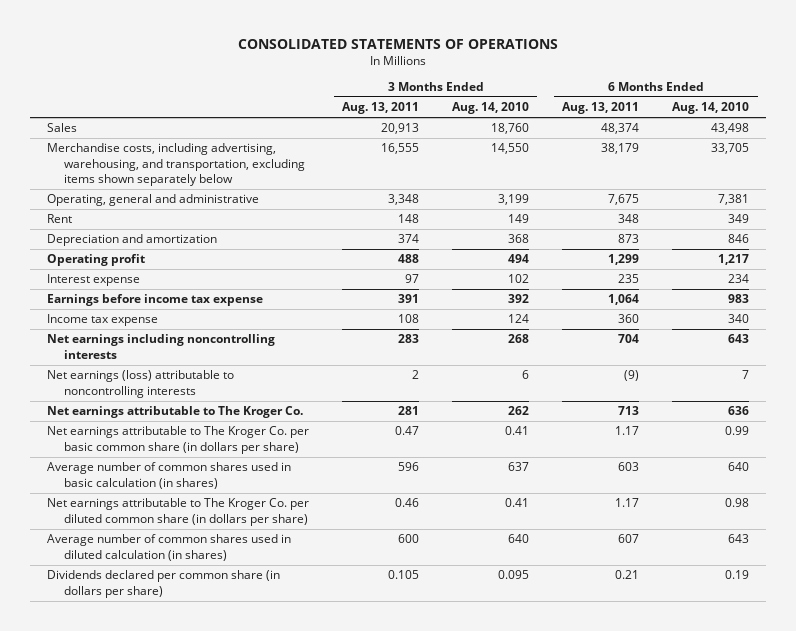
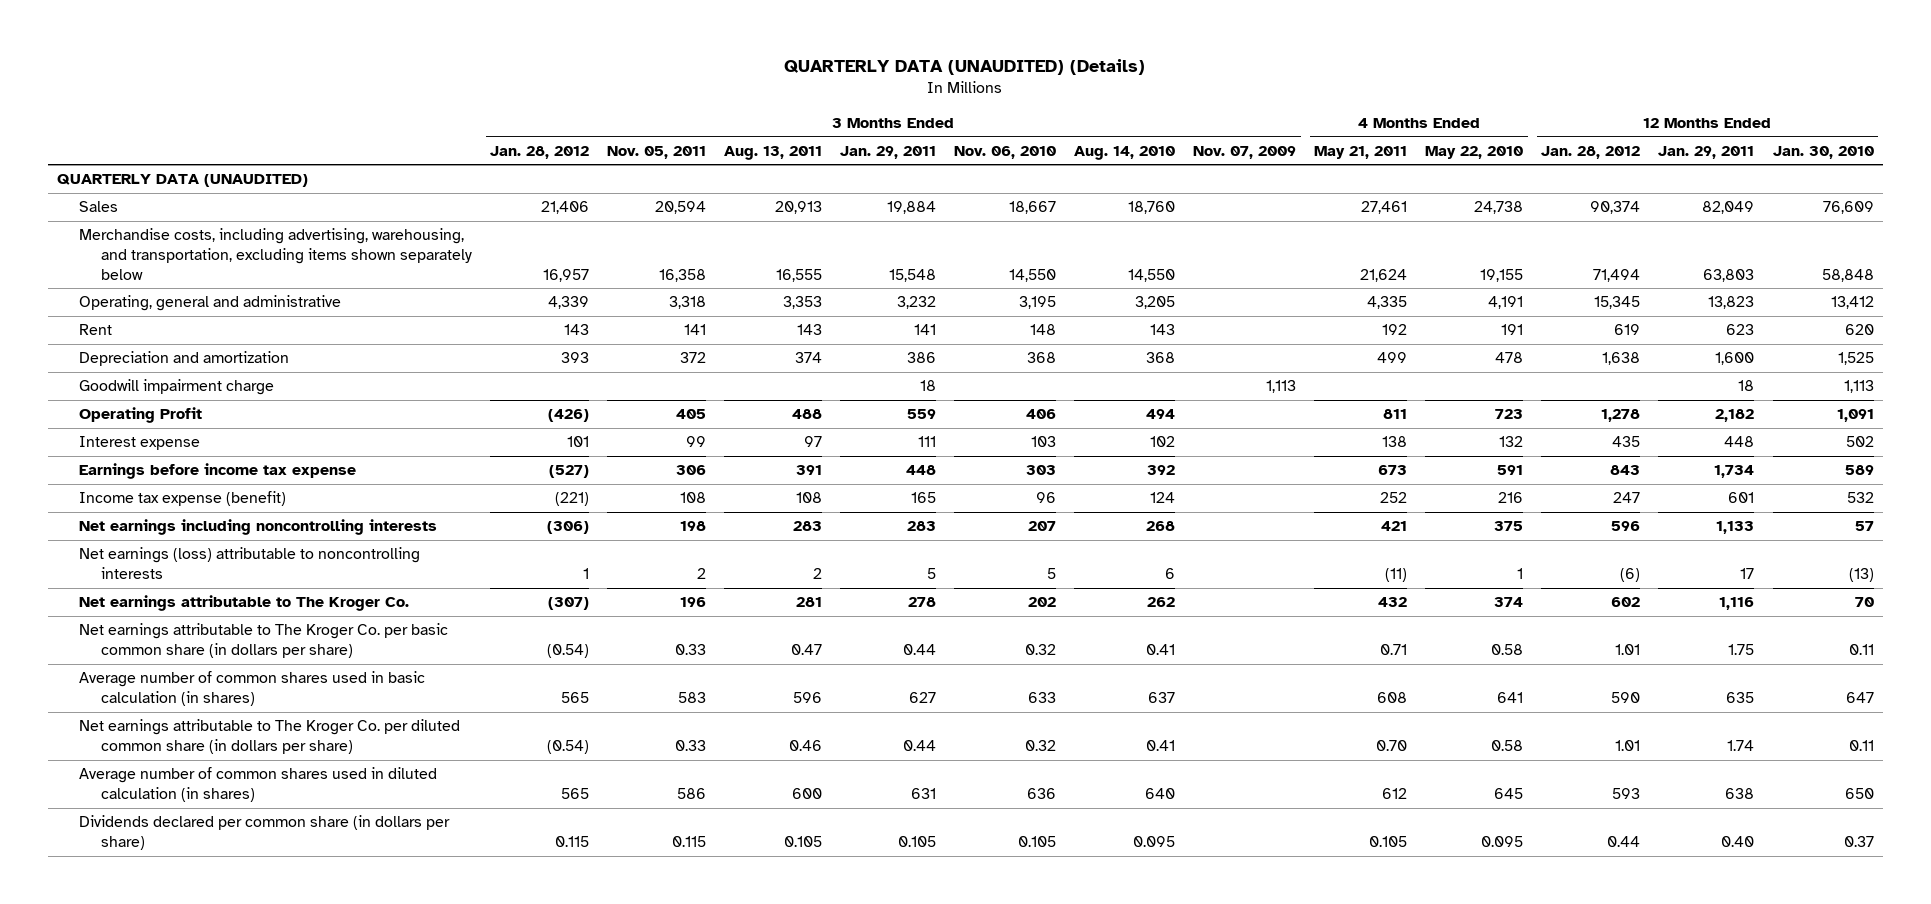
- CONSOLIDATED STATEMENTS OF OPERATIONS
+ QUARTERLY DATA (UNAUDITED) (Details)
- | 3 Months Ended Aug. 13, 2011 | 3 Months Ended Aug. 14, 2010 | 6 Months Ended Aug. 13, 2011 | 6 Months Ended Aug. 14, 2010
+ | 3 Months Ended Jan. 28, 2012 | 3 Months Ended Nov. 05, 2011 | 3 Months Ended Aug. 13, 2011 | 3 Months Ended Jan. 29, 2011 | 3 Months Ended Nov. 06, 2010 | 3 Months Ended Aug. 14, 2010 | 3 Months Ended Nov. 07, 2009 | 4 Months Ended May 21, 2011 | 4 Months Ended May 22, 2010 | 12 Months Ended Jan. 28, 2012 | 12 Months Ended Jan. 29, 2011 | 12 Months Ended Jan. 30, 2010
+ QUARTERLY DATA (UNAUDITED)
- Operating, general and administrative | 3,348 | 3,199 | 7,675 | 7,381
- Rent | 148 | 149 | 348 | 349
+ Operating, general and administrative | 4,339 | 3,318 | 3,353 | 3,232 | 3,195 | 3,205 | | 4,335 | 4,191 | 15,345 | 13,823 | 13,412
+ Rent | 143 | 141 | 143 | 141 | 148 | 143 | | 192 | 191 | 619 | 623 | 620
- Operating profit | 488 | 494 | 1,299 | 1,217
+ Goodwill impairment charge | | | | 18 | | | 1,113 | | | | 18 | 1,113
+ Operating Profit | (426) | 405 | 488 | 559 | 406 | 494 | | 811 | 723 | 1,278 | 2,182 | 1,091
- Income tax expense | 108 | 124 | 360 | 340
+ Income tax expense (benefit) | (221) | 108 | 108 | 165 | 96 | 124 | | 252 | 216 | 247 | 601 | 532

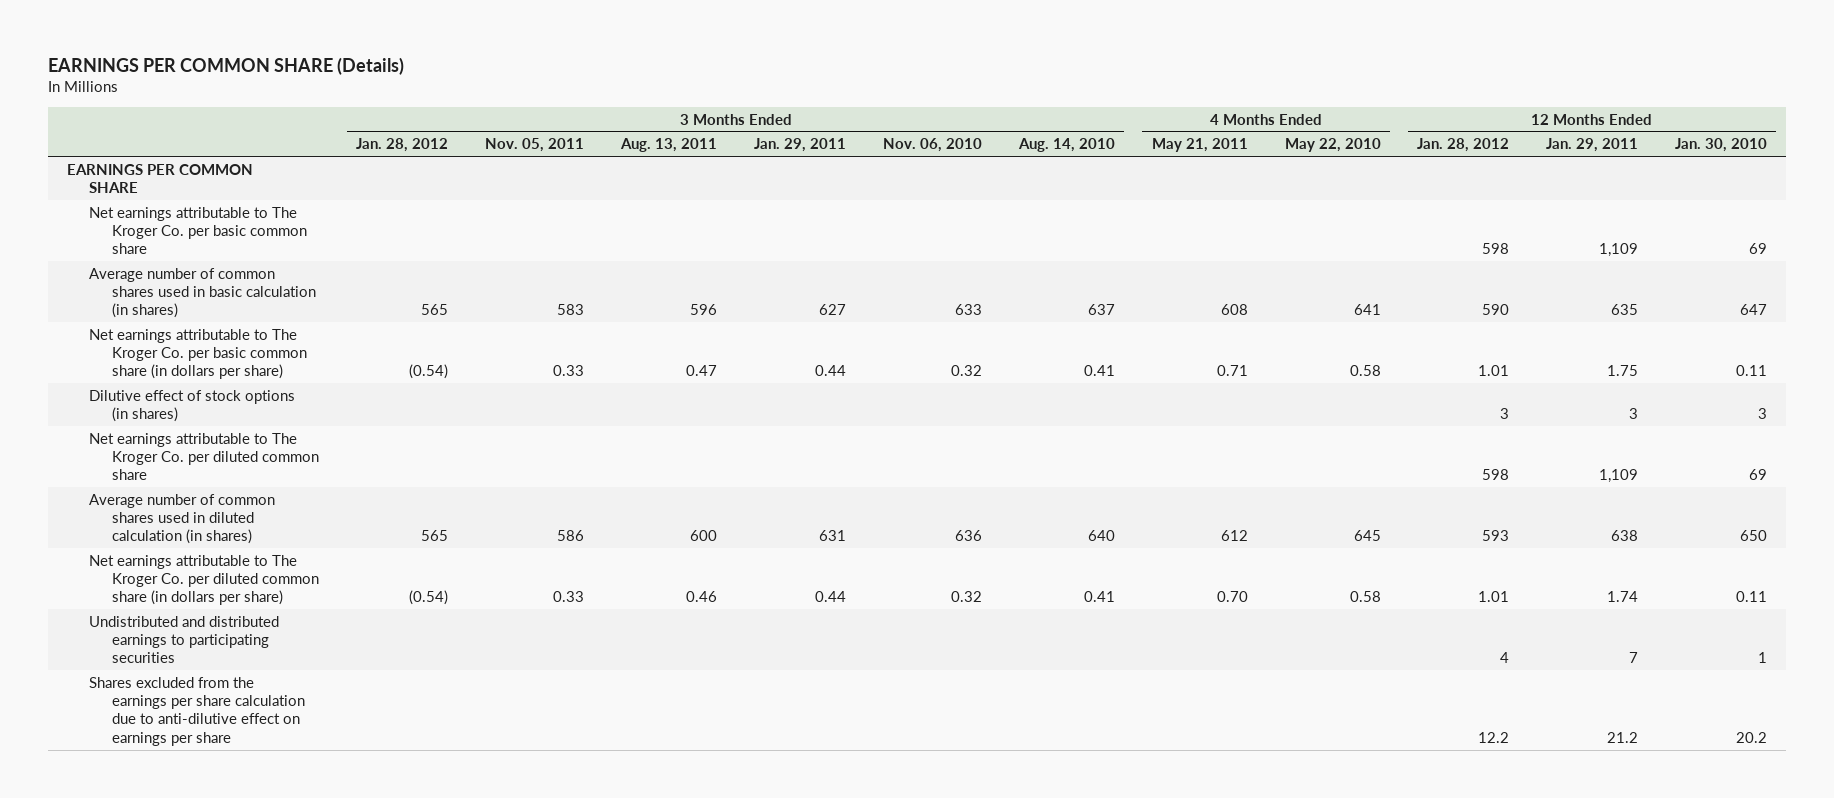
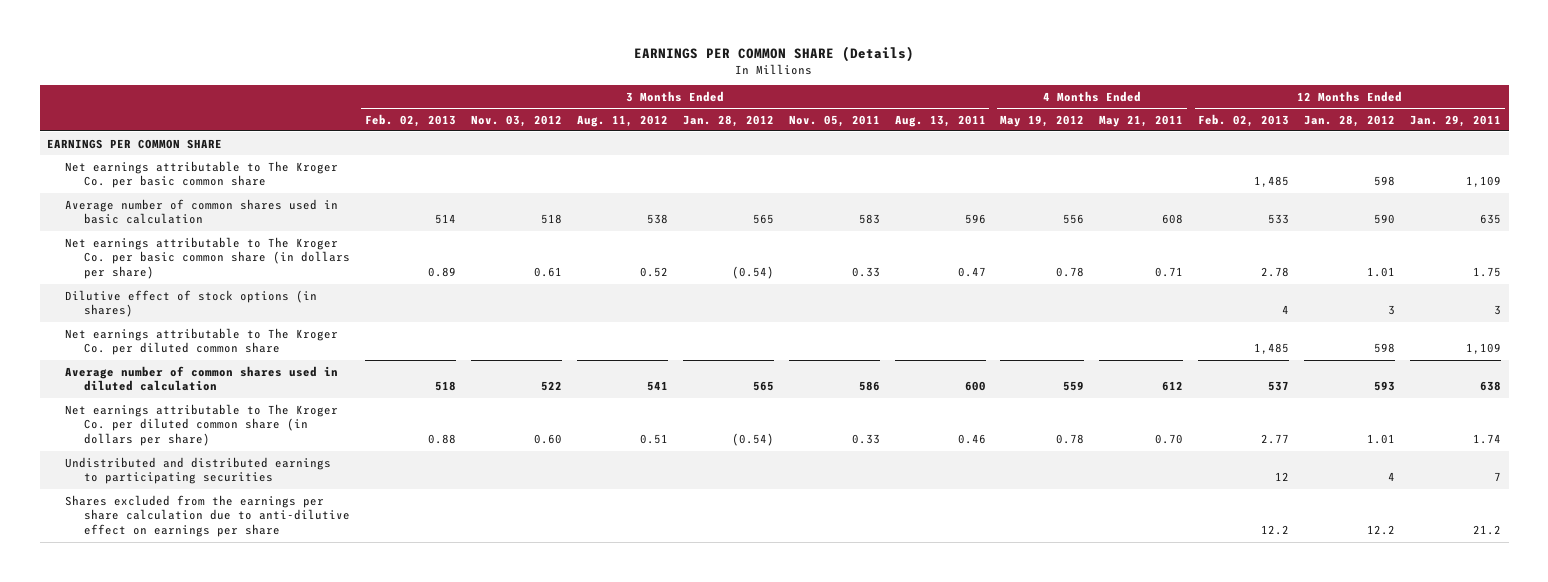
- | 3 Months Ended Jan. 28, 2012 | 3 Months Ended Nov. 05, 2011 | 3 Months Ended Aug. 13, 2011 | 3 Months Ended Jan. 29, 2011 | 3 Months Ended Nov. 06, 2010 | 3 Months Ended Aug. 14, 2010 | 4 Months Ended May 21, 2011 | 4 Months Ended May 22, 2010 | 12 Months Ended Jan. 28, 2012 | 12 Months Ended Jan. 29, 2011 | 12 Months Ended Jan. 30, 2010
+ | 3 Months Ended Feb. 02, 2013 | 3 Months Ended Nov. 03, 2012 | 3 Months Ended Aug. 11, 2012 | 3 Months Ended Jan. 28, 2012 | 3 Months Ended Nov. 05, 2011 | 3 Months Ended Aug. 13, 2011 | 4 Months Ended May 19, 2012 | 4 Months Ended May 21, 2011 | 12 Months Ended Feb. 02, 2013 | 12 Months Ended Jan. 28, 2012 | 12 Months Ended Jan. 29, 2011
- Average number of common shares used in basic calculation (in shares) | 565 | 583 | 596 | 627 | 633 | 637 | 608 | 641 | 590 | 635 | 647
+ Average number of common shares used in basic calculation | 514 | 518 | 538 | 565 | 583 | 596 | 556 | 608 | 533 | 590 | 635
- Average number of common shares used in diluted calculation (in shares) | 565 | 586 | 600 | 631 | 636 | 640 | 612 | 645 | 593 | 638 | 650
+ Average number of common shares used in diluted calculation | 518 | 522 | 541 | 565 | 586 | 600 | 559 | 612 | 537 | 593 | 638

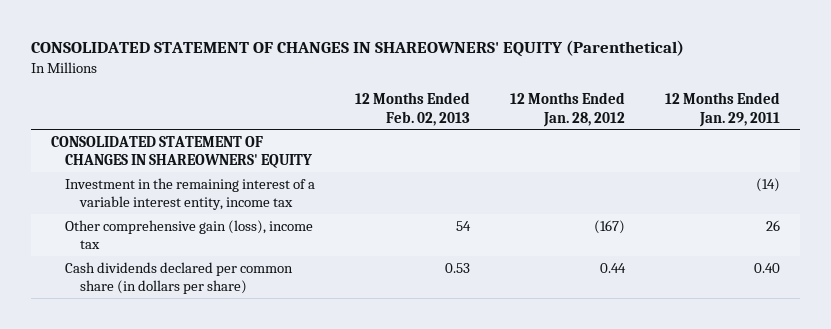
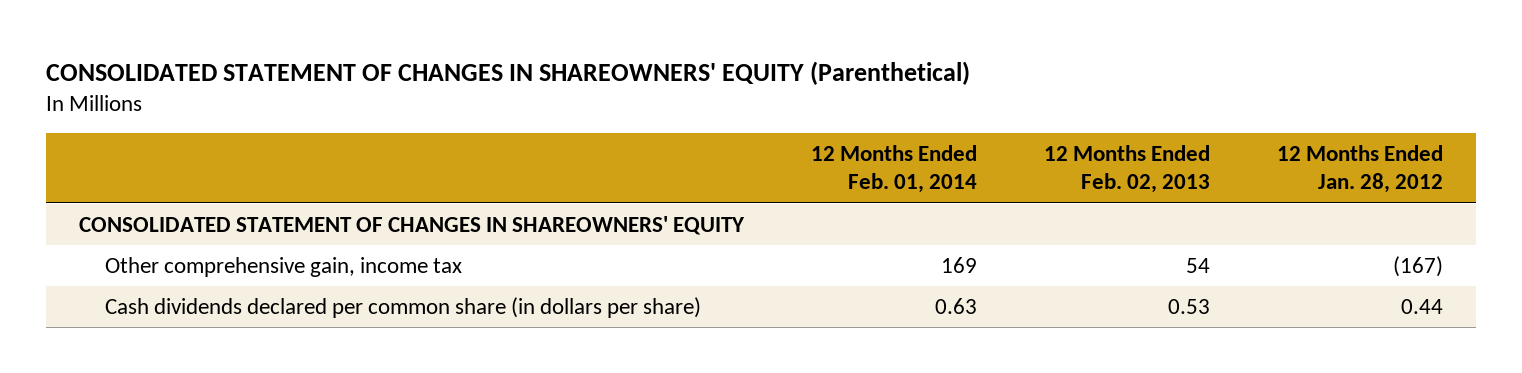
- | 12 Months Ended Feb. 02, 2013 | 12 Months Ended Jan. 28, 2012 | 12 Months Ended Jan. 29, 2011
+ | 12 Months Ended Feb. 01, 2014 | 12 Months Ended Feb. 02, 2013 | 12 Months Ended Jan. 28, 2012
- Investment in the remaining interest of a variable interest entity, income tax | | | (14)
- Other comprehensive gain (loss), income tax | 54 | (167) | 26
+ Other comprehensive gain, income tax | 169 | 54 | (167)

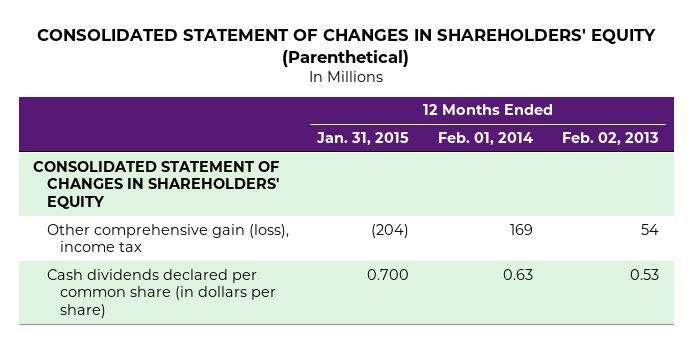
- CONSOLIDATED STATEMENT OF CHANGES IN SHAREOWNERS' EQUITY (Parenthetical)
+ CONSOLIDATED STATEMENT OF CHANGES IN SHAREHOLDERS' EQUITY (Parenthetical)
- | 12 Months Ended Feb. 01, 2014 | 12 Months Ended Feb. 02, 2013 | 12 Months Ended Jan. 28, 2012
+ | 12 Months Ended Jan. 31, 2015 | 12 Months Ended Feb. 01, 2014 | 12 Months Ended Feb. 02, 2013
- CONSOLIDATED STATEMENT OF CHANGES IN SHAREOWNERS' EQUITY
- Other comprehensive gain, income tax | 169 | 54 | (167)
+ CONSOLIDATED STATEMENT OF CHANGES IN SHAREHOLDERS' EQUITY
+ Other comprehensive gain (loss), income tax | (204) | 169 | 54

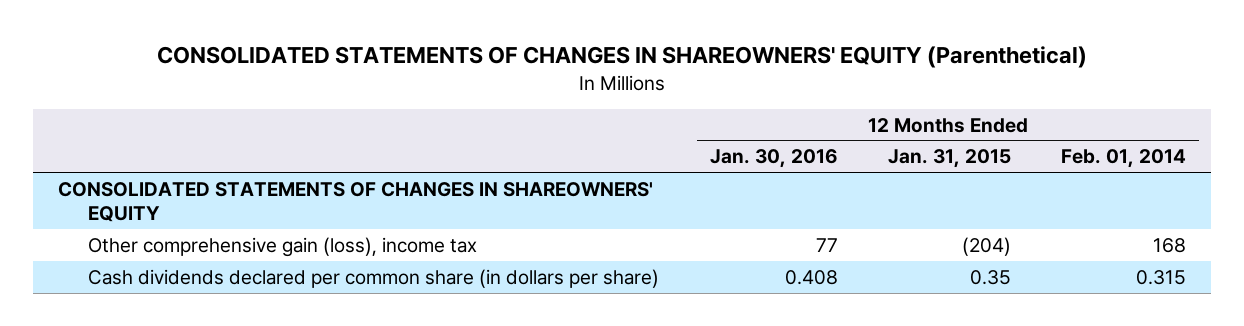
- CONSOLIDATED STATEMENT OF CHANGES IN SHAREHOLDERS' EQUITY (Parenthetical)
+ CONSOLIDATED STATEMENTS OF CHANGES IN SHAREOWNERS' EQUITY (Parenthetical)
- | 12 Months Ended Jan. 31, 2015 | 12 Months Ended Feb. 01, 2014 | 12 Months Ended Feb. 02, 2013
+ | 12 Months Ended Jan. 30, 2016 | 12 Months Ended Jan. 31, 2015 | 12 Months Ended Feb. 01, 2014
- CONSOLIDATED STATEMENT OF CHANGES IN SHAREHOLDERS' EQUITY
- Other comprehensive gain (loss), income tax | (204) | 169 | 54
- Cash dividends declared per common share (in dollars per share) | 0.700 | 0.63 | 0.53
+ CONSOLIDATED STATEMENTS OF CHANGES IN SHAREOWNERS' EQUITY
+ Other comprehensive gain (loss), income tax | 77 | (204) | 168
+ Cash dividends declared per common share (in dollars per share) | 0.408 | 0.35 | 0.315

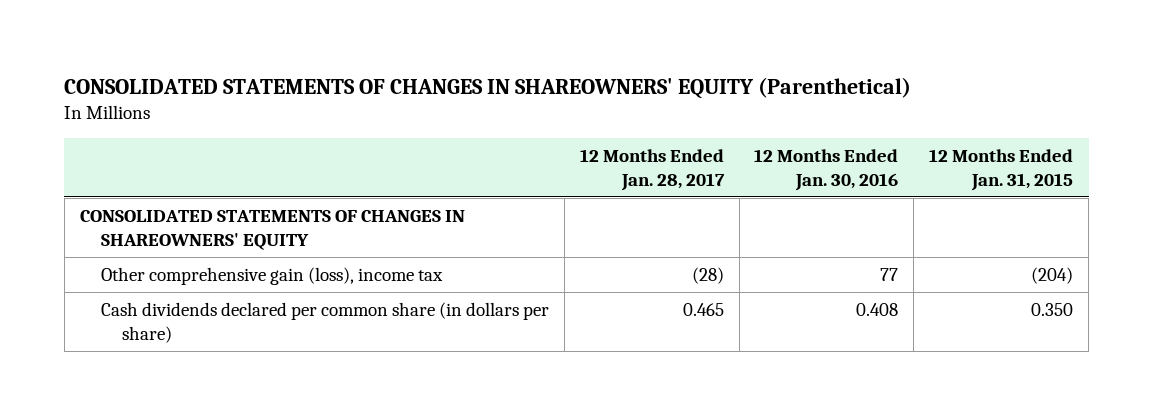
- | 12 Months Ended Jan. 30, 2016 | 12 Months Ended Jan. 31, 2015 | 12 Months Ended Feb. 01, 2014
+ | 12 Months Ended Jan. 28, 2017 | 12 Months Ended Jan. 30, 2016 | 12 Months Ended Jan. 31, 2015
- Cash dividends declared per common share (in dollars per share) | 0.408 | 0.35 | 0.315
+ Cash dividends declared per common share (in dollars per share) | 0.465 | 0.408 | 0.350

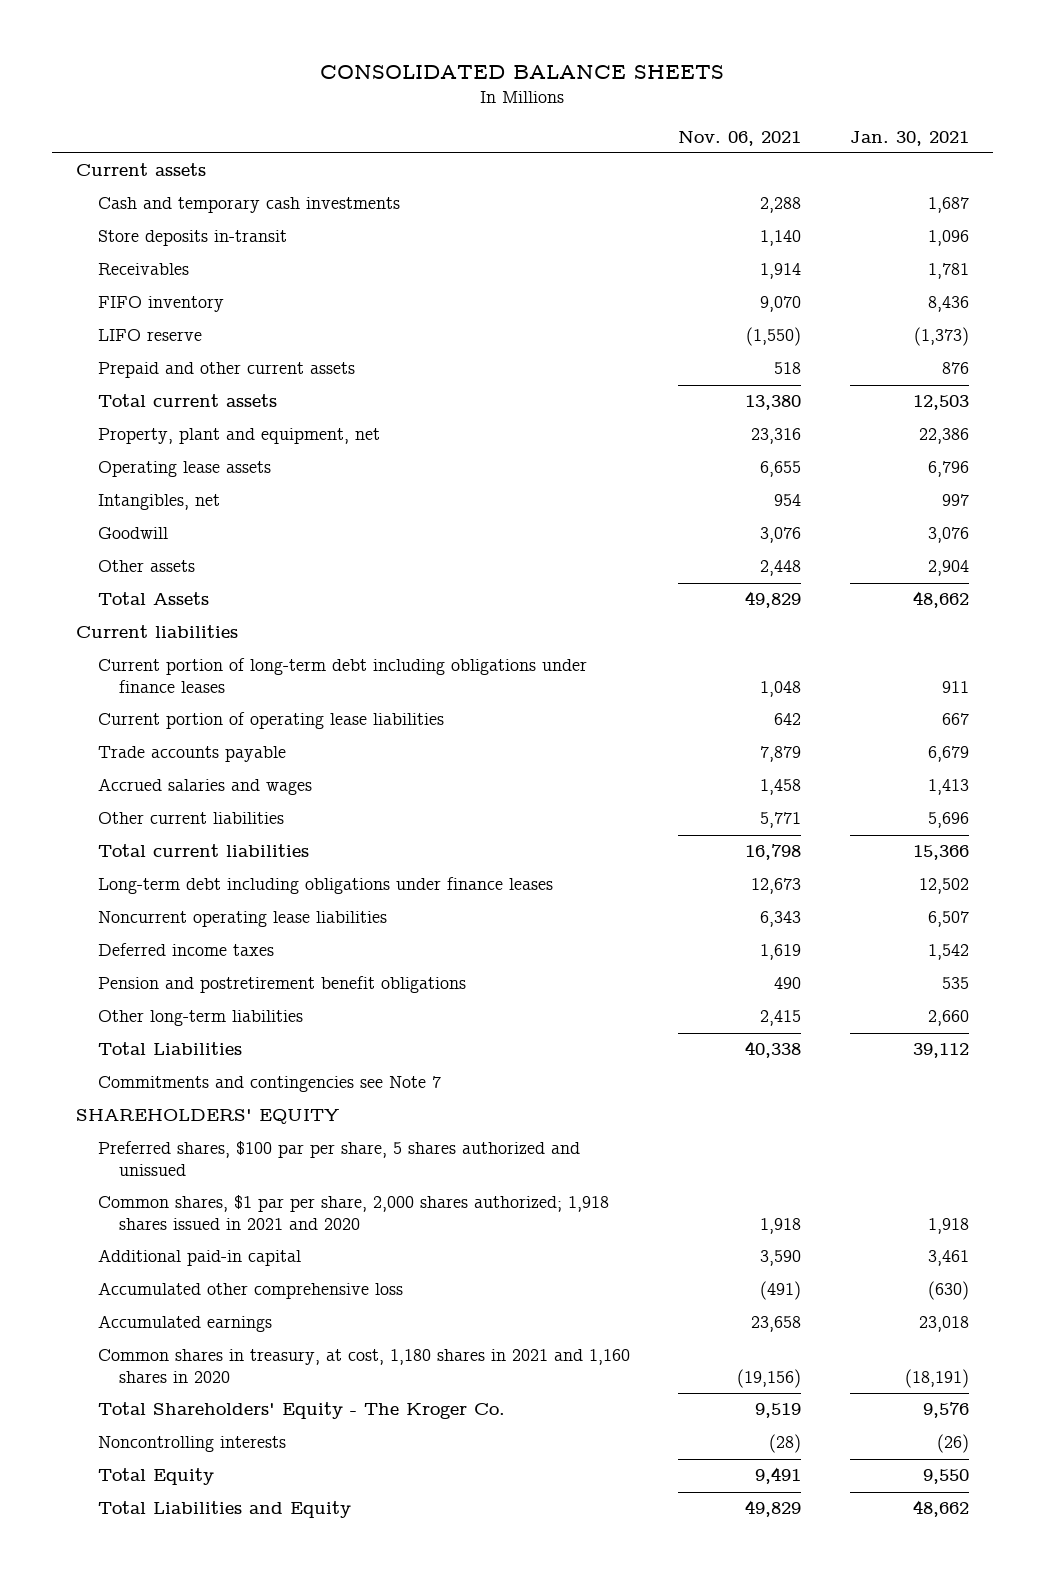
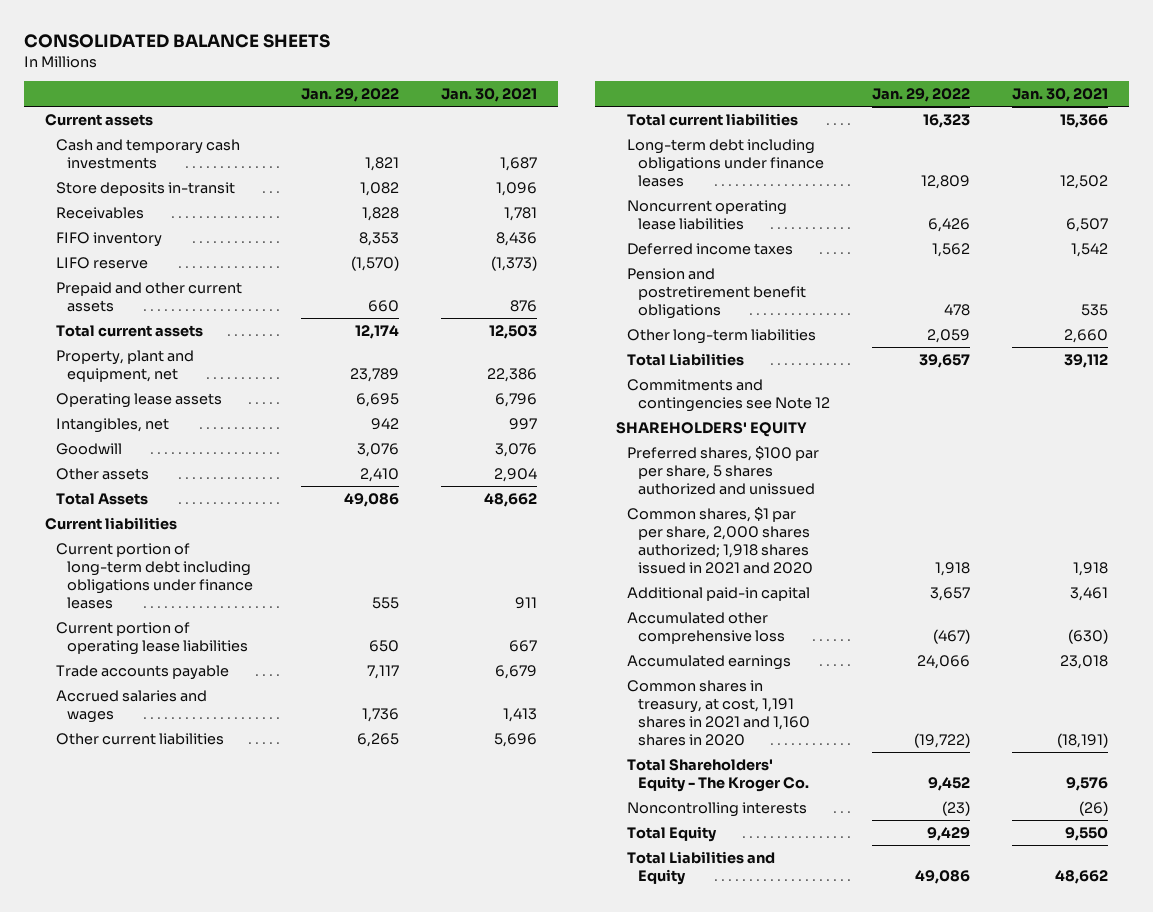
- | Nov. 06, 2021 | Jan. 30, 2021
+ | Jan. 29, 2022 | Jan. 30, 2021
- Commitments and contingencies see Note 7
+ Commitments and contingencies see Note 12
- Common shares in treasury, at cost, 1,180 shares in 2021 and 1,160 shares in 2020 | (19,156) | (18,191)
+ Common shares in treasury, at cost, 1,191 shares in 2021 and 1,160 shares in 2020 | (19,722) | (18,191)

